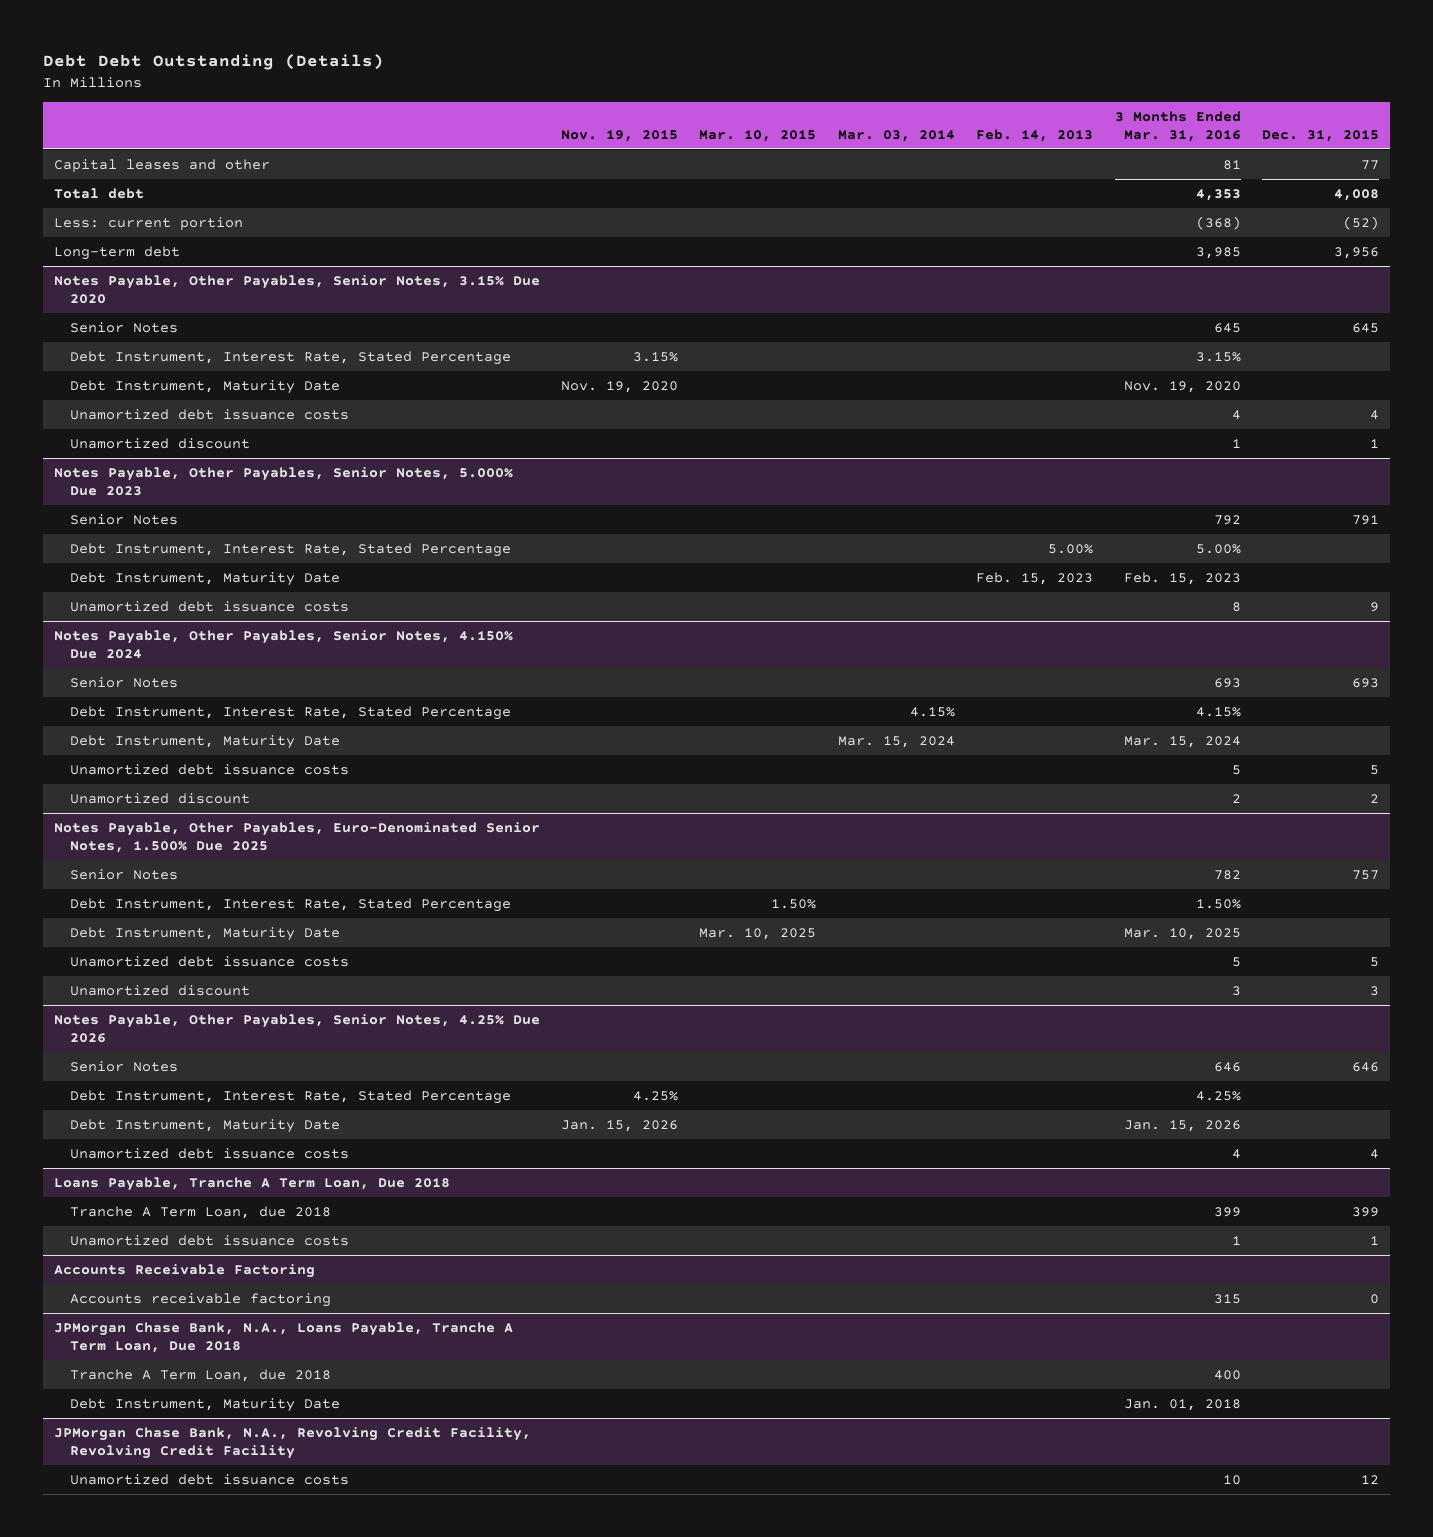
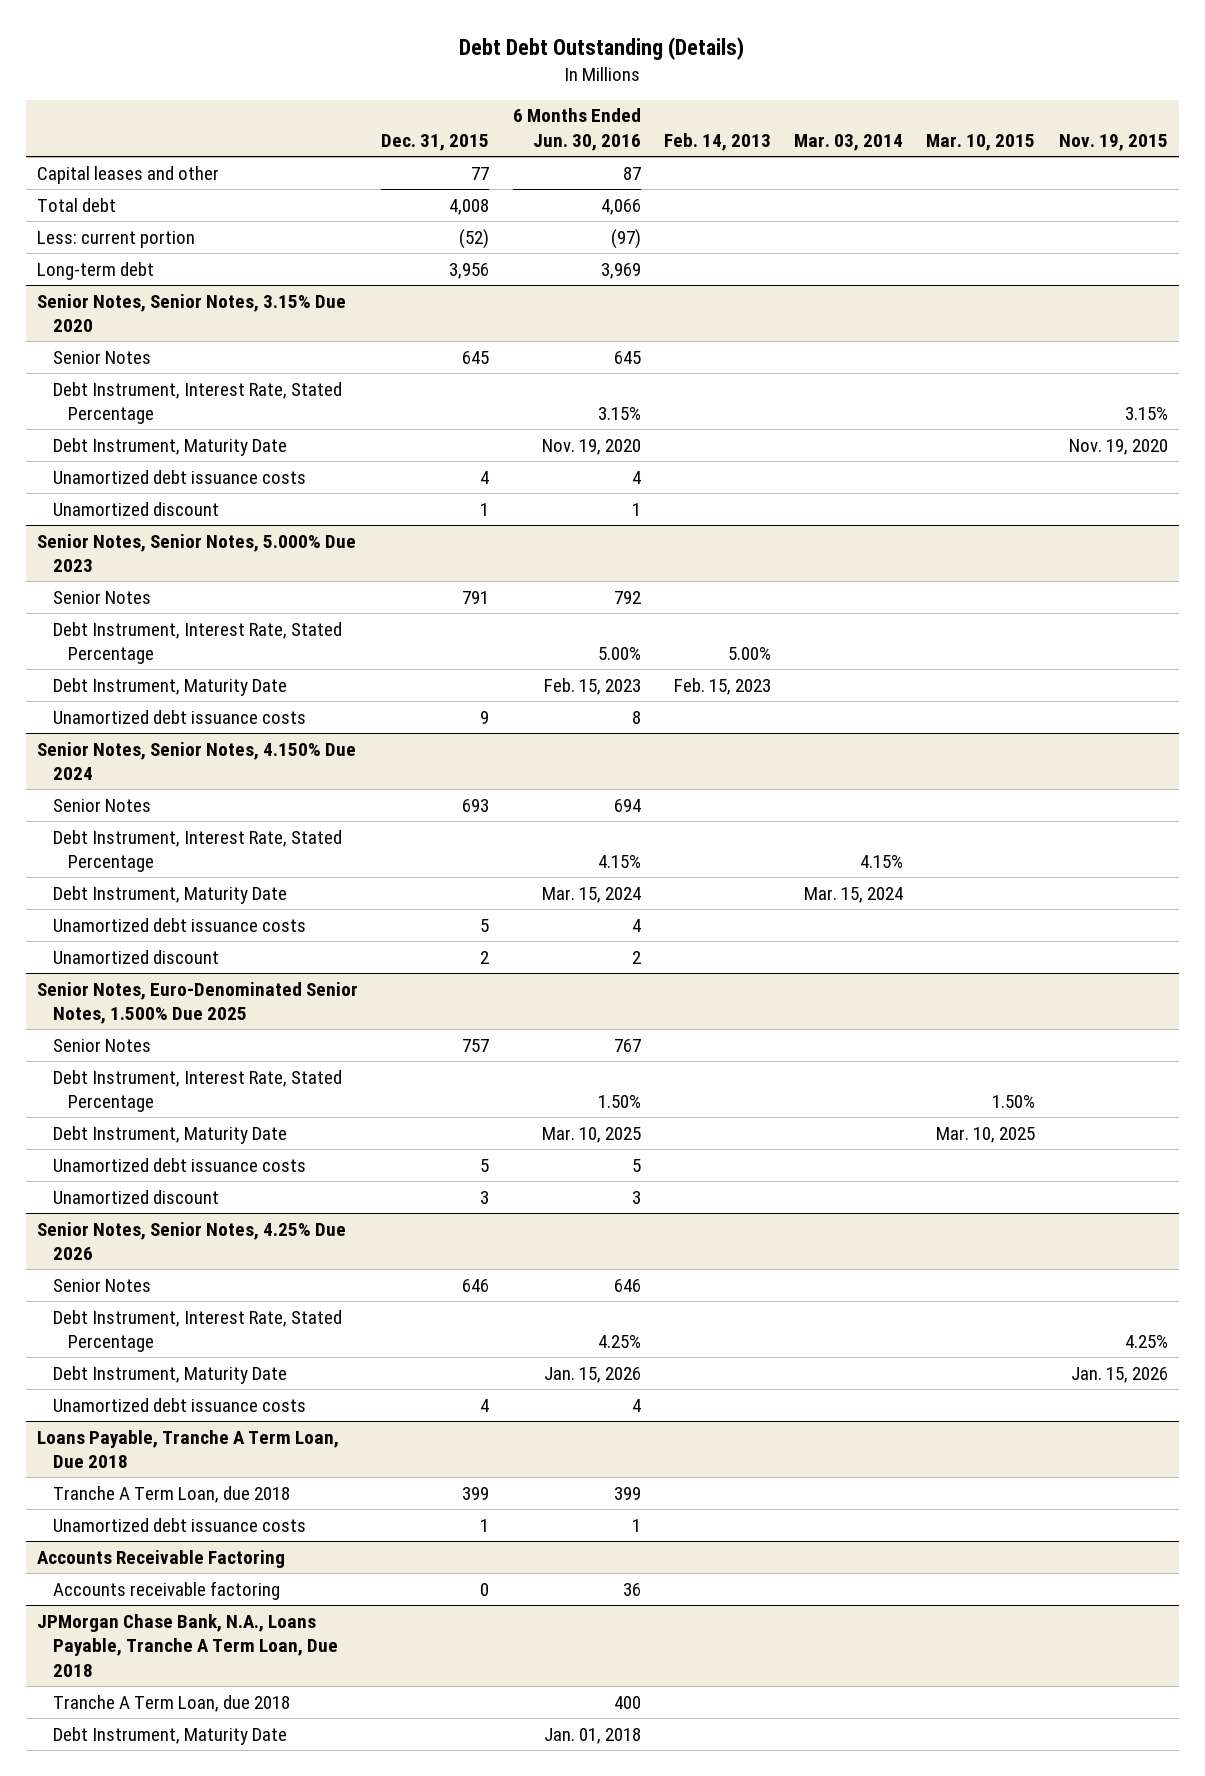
- | Nov. 19, 2015 | Mar. 10, 2015 | Mar. 03, 2014 | Feb. 14, 2013 | 3 Months Ended Mar. 31, 2016 | Dec. 31, 2015
+ | Dec. 31, 2015 | 6 Months Ended Jun. 30, 2016 | Feb. 14, 2013 | Mar. 03, 2014 | Mar. 10, 2015 | Nov. 19, 2015
- Notes Payable, Other Payables, Senior Notes, 3.15% Due 2020
+ Senior Notes, Senior Notes, 3.15% Due 2020
- Notes Payable, Other Payables, Senior Notes, 5.000% Due 2023
+ Senior Notes, Senior Notes, 5.000% Due 2023
- Notes Payable, Other Payables, Senior Notes, 4.150% Due 2024
+ Senior Notes, Senior Notes, 4.150% Due 2024
- Notes Payable, Other Payables, Euro-Denominated Senior Notes, 1.500% Due 2025
+ Senior Notes, Euro-Denominated Senior Notes, 1.500% Due 2025
- Notes Payable, Other Payables, Senior Notes, 4.25% Due 2026
+ Senior Notes, Senior Notes, 4.25% Due 2026
- JPMorgan Chase Bank, N.A., Revolving Credit Facility, Revolving Credit Facility
- Unamortized debt issuance costs | | | | | 10 | 12

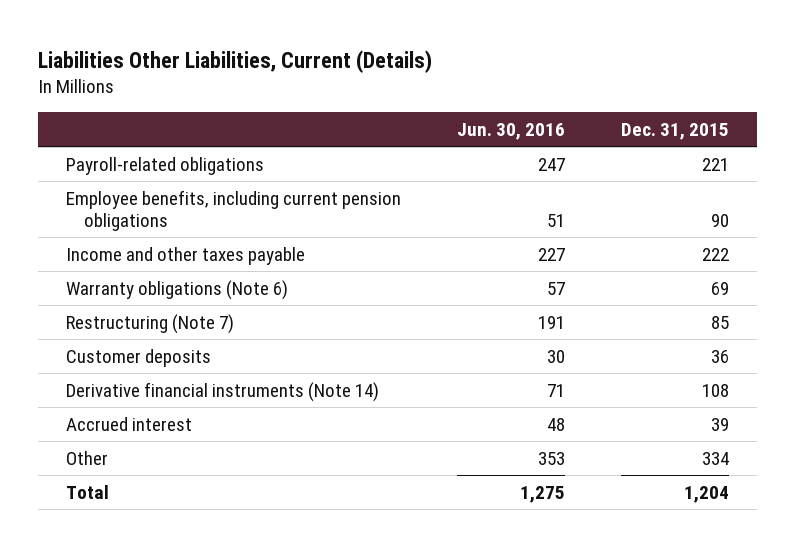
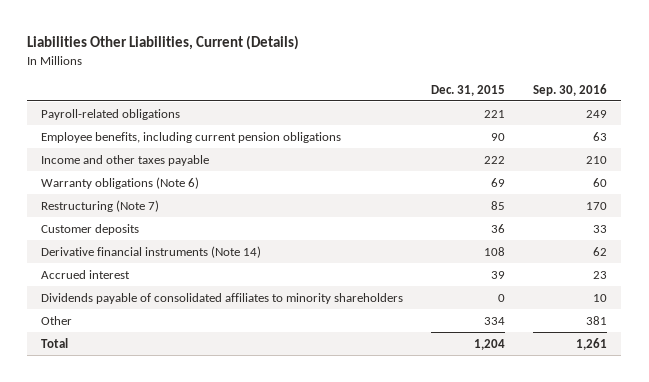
- | Jun. 30, 2016 | Dec. 31, 2015
+ | Dec. 31, 2015 | Sep. 30, 2016
+ Dividends payable of consolidated affiliates to minority shareholders | 0 | 10

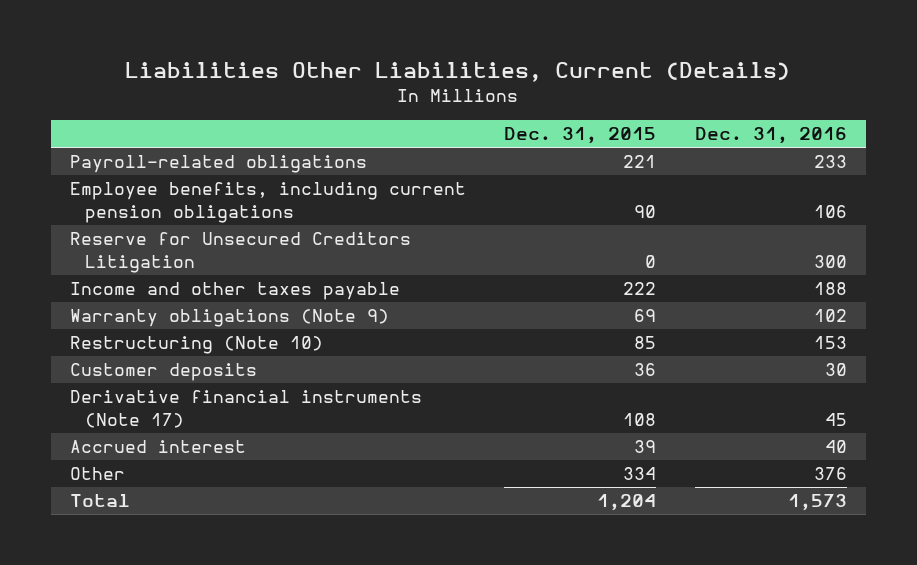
- | Dec. 31, 2015 | Sep. 30, 2016
+ | Dec. 31, 2015 | Dec. 31, 2016
+ Reserve for Unsecured Creditors Litigation | 0 | 300
- Warranty obligations (Note 6) | 69 | 60
- Restructuring (Note 7) | 85 | 170
+ Warranty obligations (Note 9) | 69 | 102
+ Restructuring (Note 10) | 85 | 153
- Derivative financial instruments (Note 14) | 108 | 62
+ Derivative financial instruments (Note 17) | 108 | 45
- Dividends payable of consolidated affiliates to minority shareholders | 0 | 10

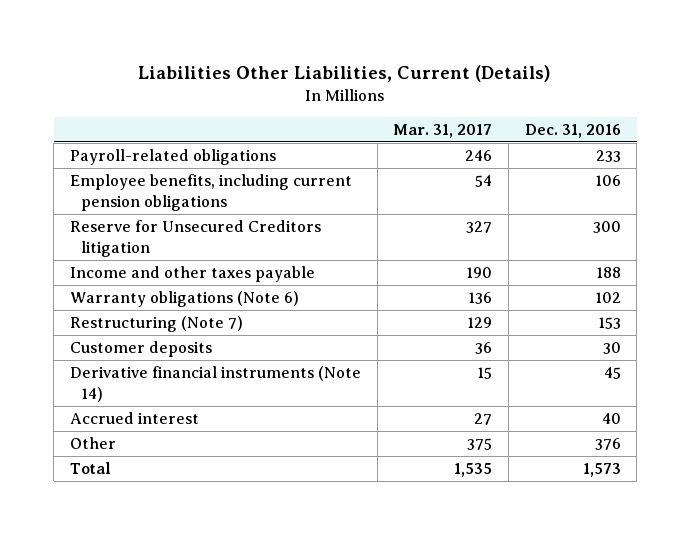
- | Dec. 31, 2015 | Dec. 31, 2016
+ | Mar. 31, 2017 | Dec. 31, 2016
- Reserve for Unsecured Creditors Litigation | 0 | 300
+ Reserve for Unsecured Creditors litigation | 327 | 300
- Warranty obligations (Note 9) | 69 | 102
- Restructuring (Note 10) | 85 | 153
+ Warranty obligations (Note 6) | 136 | 102
+ Restructuring (Note 7) | 129 | 153
- Derivative financial instruments (Note 17) | 108 | 45
+ Derivative financial instruments (Note 14) | 15 | 45

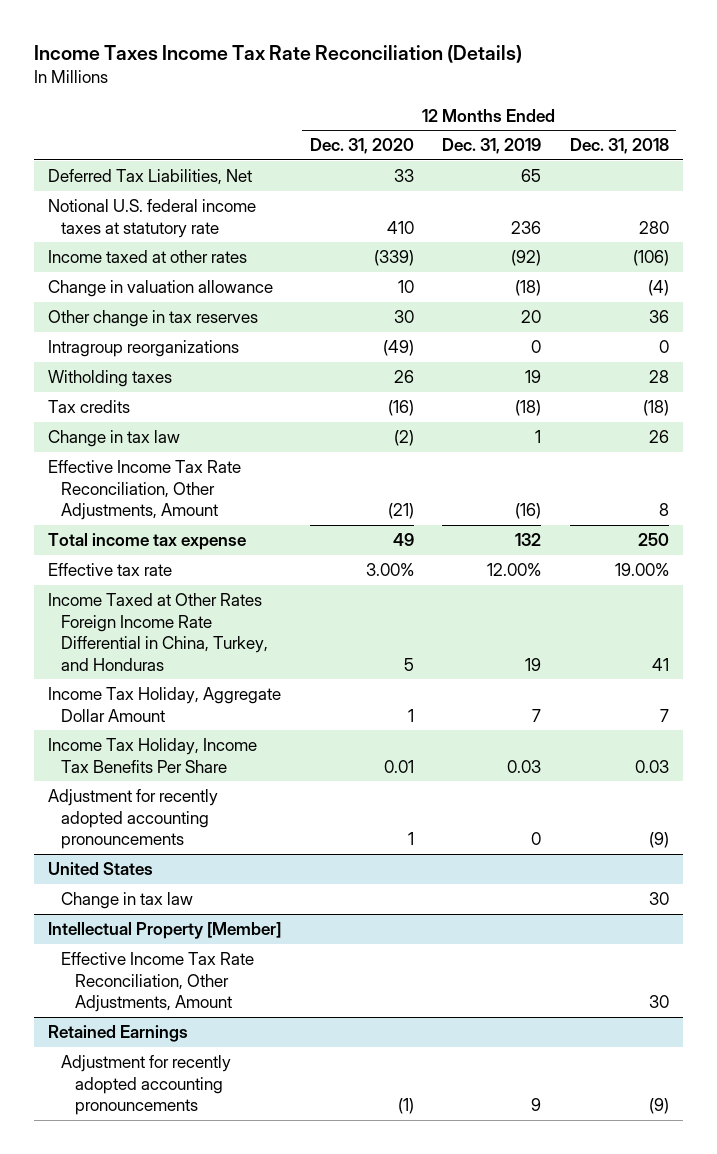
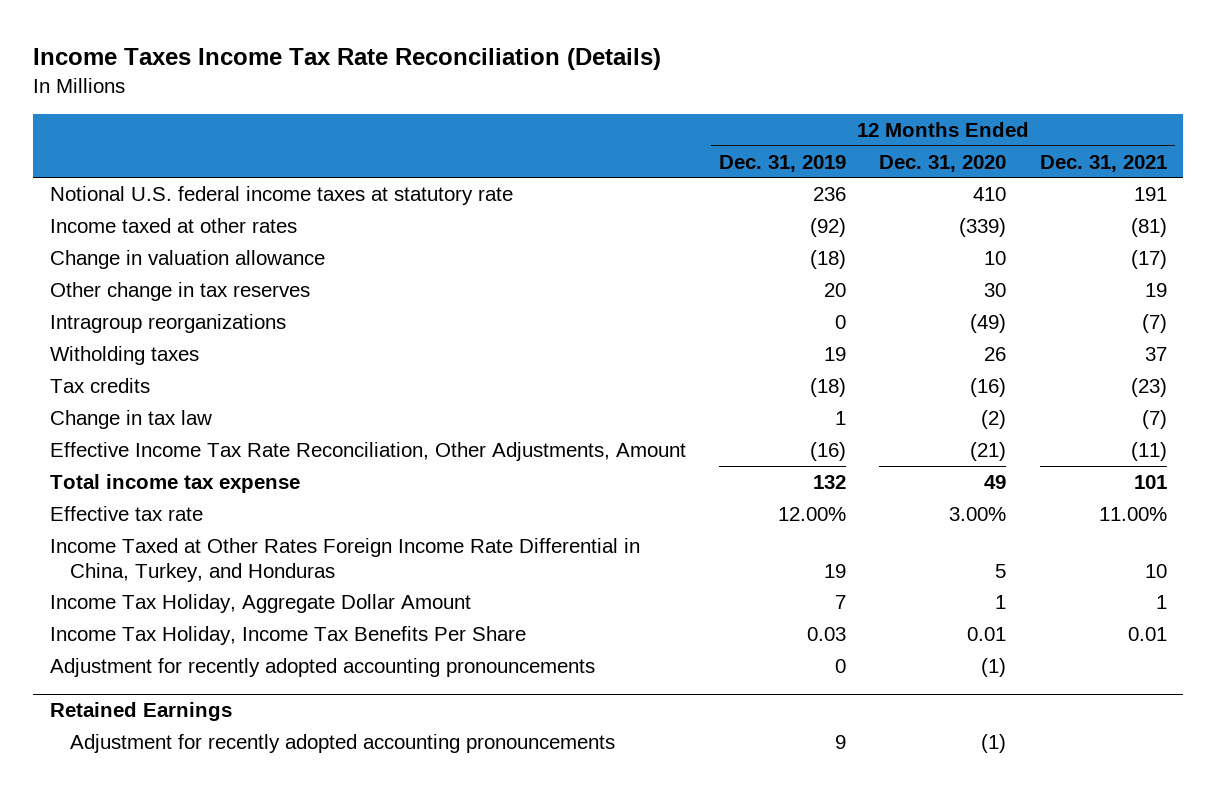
- | 12 Months Ended Dec. 31, 2020 | 12 Months Ended Dec. 31, 2019 | 12 Months Ended Dec. 31, 2018
+ | 12 Months Ended Dec. 31, 2019 | 12 Months Ended Dec. 31, 2020 | 12 Months Ended Dec. 31, 2021
- Deferred Tax Liabilities, Net | 33 | 65 |
- Adjustment for recently adopted accounting pronouncements | 1 | 0 | (9)
- United States
- Change in tax law | | | 30
- Intellectual Property [Member]
- Effective Income Tax Rate Reconciliation, Other Adjustments, Amount | | | 30
+ Adjustment for recently adopted accounting pronouncements | 0 | (1) |

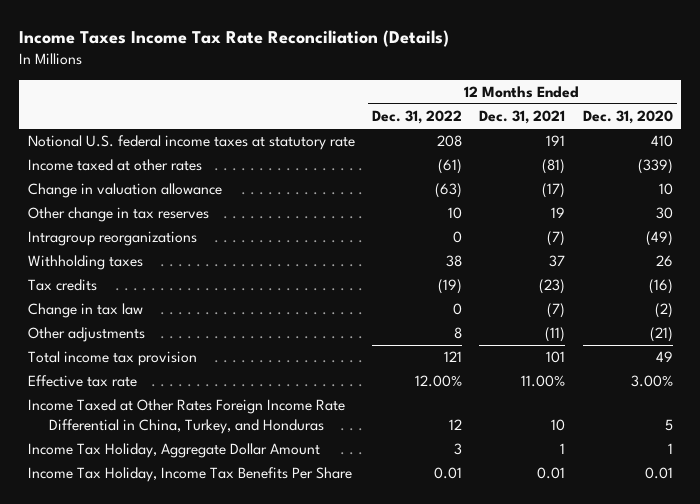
- | 12 Months Ended Dec. 31, 2019 | 12 Months Ended Dec. 31, 2020 | 12 Months Ended Dec. 31, 2021
+ | 12 Months Ended Dec. 31, 2022 | 12 Months Ended Dec. 31, 2021 | 12 Months Ended Dec. 31, 2020
- Witholding taxes | 19 | 26 | 37
+ Withholding taxes | 38 | 37 | 26
- Effective Income Tax Rate Reconciliation, Other Adjustments, Amount | (16) | (21) | (11)
- Total income tax expense | 132 | 49 | 101
+ Other adjustments | 8 | (11) | (21)
+ Total income tax provision | 121 | 101 | 49
- Adjustment for recently adopted accounting pronouncements | 0 | (1) |
- Retained Earnings
- Adjustment for recently adopted accounting pronouncements | 9 | (1) |

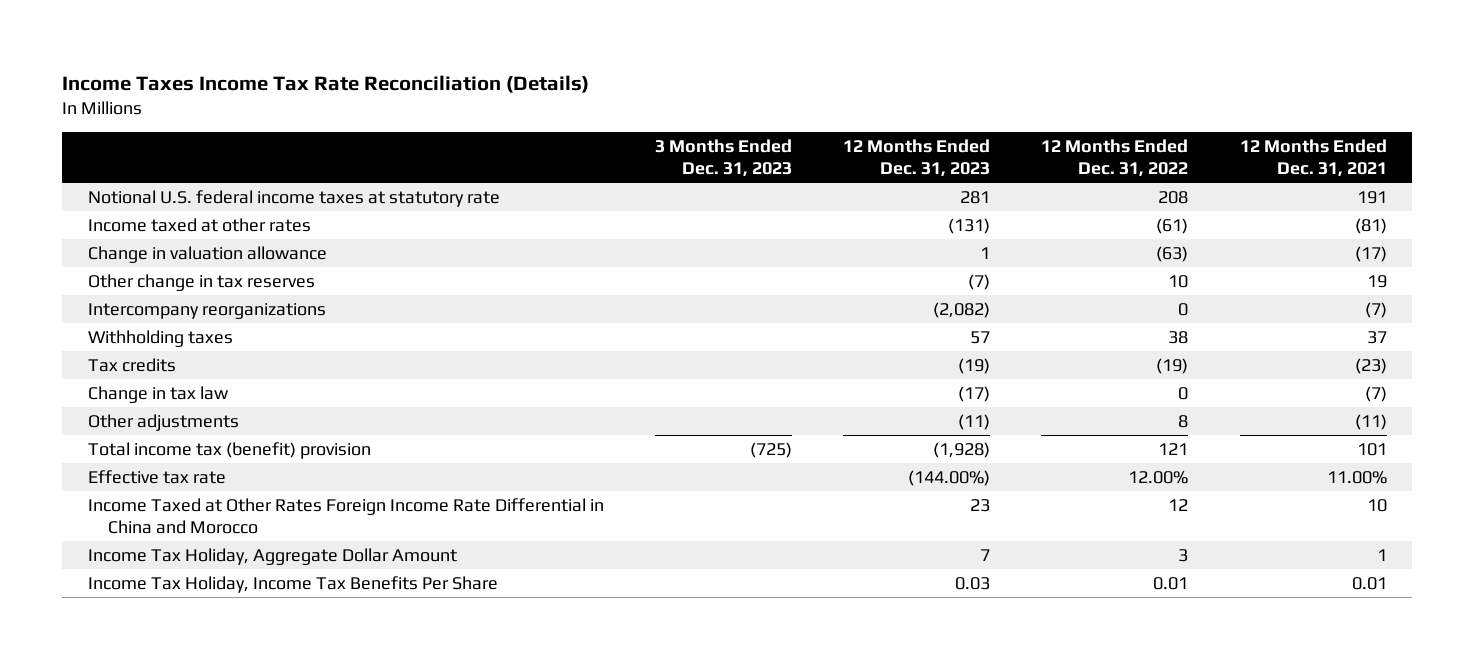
- | 12 Months Ended Dec. 31, 2022 | 12 Months Ended Dec. 31, 2021 | 12 Months Ended Dec. 31, 2020
+ | 3 Months Ended Dec. 31, 2023 | 12 Months Ended Dec. 31, 2023 | 12 Months Ended Dec. 31, 2022 | 12 Months Ended Dec. 31, 2021
- Intragroup reorganizations | 0 | (7) | (49)
+ Intercompany reorganizations | | (2,082) | 0 | (7)
- Total income tax provision | 121 | 101 | 49
+ Total income tax (benefit) provision | (725) | (1,928) | 121 | 101
- Income Taxed at Other Rates Foreign Income Rate Differential in China, Turkey, and Honduras | 12 | 10 | 5
+ Income Taxed at Other Rates Foreign Income Rate Differential in China and Morocco | | 23 | 12 | 10

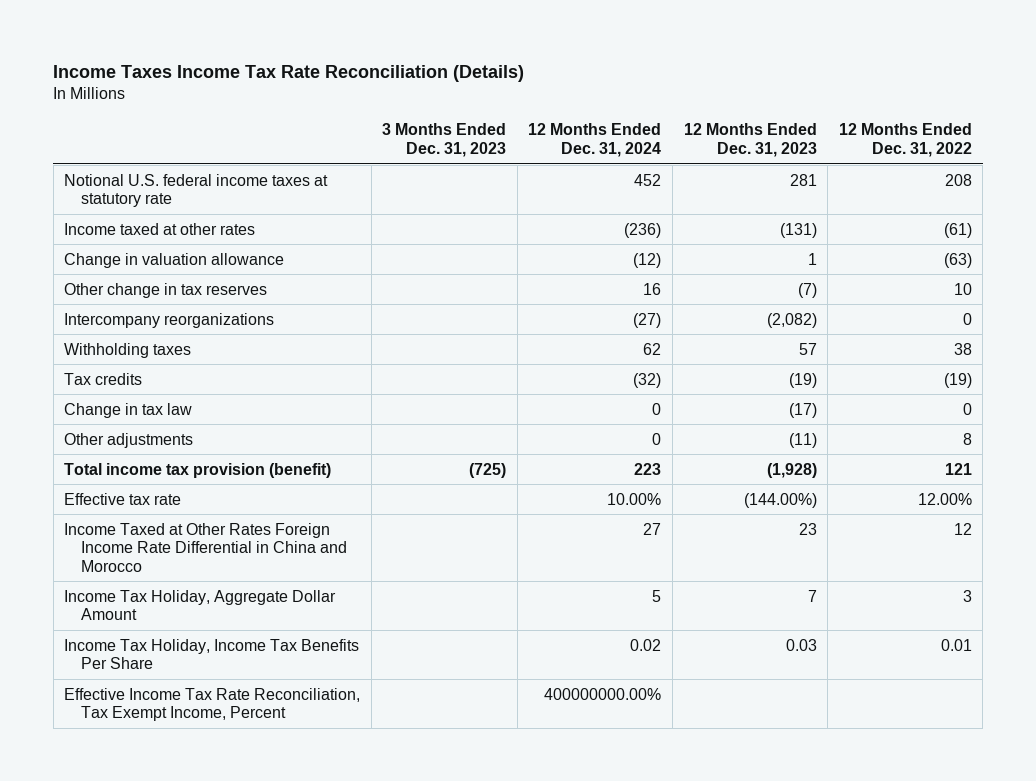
- | 3 Months Ended Dec. 31, 2023 | 12 Months Ended Dec. 31, 2023 | 12 Months Ended Dec. 31, 2022 | 12 Months Ended Dec. 31, 2021
+ | 3 Months Ended Dec. 31, 2023 | 12 Months Ended Dec. 31, 2024 | 12 Months Ended Dec. 31, 2023 | 12 Months Ended Dec. 31, 2022
- Total income tax (benefit) provision | (725) | (1,928) | 121 | 101
+ Total income tax provision (benefit) | (725) | 223 | (1,928) | 121
+ Effective Income Tax Rate Reconciliation, Tax Exempt Income, Percent | | 400000000.00% | |

